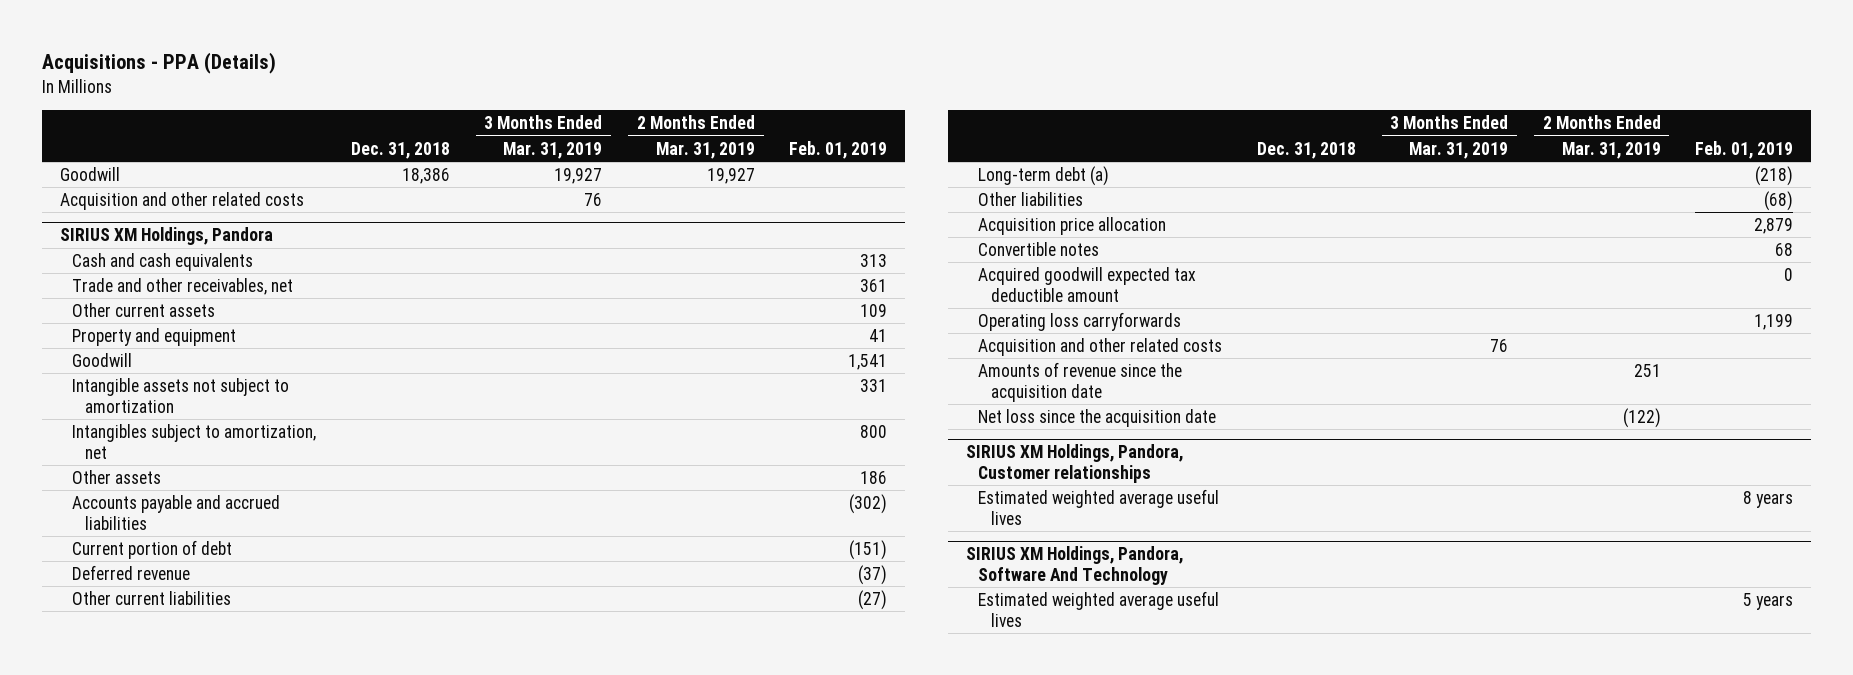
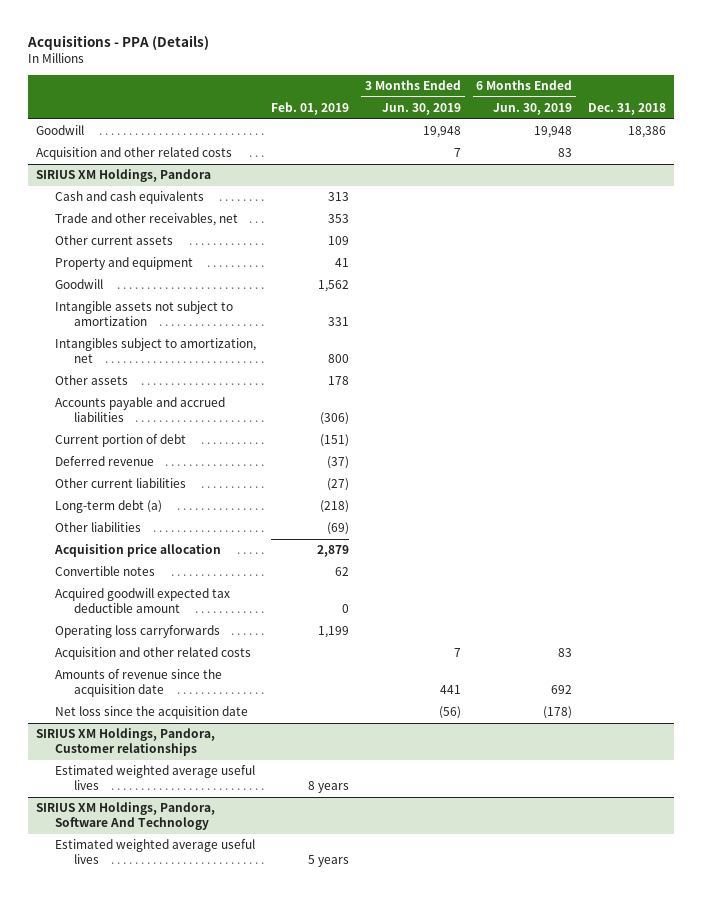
- | Dec. 31, 2018 | 3 Months Ended Mar. 31, 2019 | 2 Months Ended Mar. 31, 2019 | Feb. 01, 2019
+ | Feb. 01, 2019 | 3 Months Ended Jun. 30, 2019 | 6 Months Ended Jun. 30, 2019 | Dec. 31, 2018
@ SIRIUS XM Holdings, Pandora
- Trade and other receivables, net | | | | 361
+ Trade and other receivables, net | 353 | | |
- Goodwill | | | | 1,541
+ Goodwill | 1,562 | | |
- Other assets | | | | 186
- Accounts payable and accrued liabilities | | | | (302)
+ Other assets | 178 | | |
+ Accounts payable and accrued liabilities | (306) | | |
- Other liabilities | | | | (68)
+ Other liabilities | (69) | | |
- Convertible notes | | | | 68
+ Convertible notes | 62 | | |

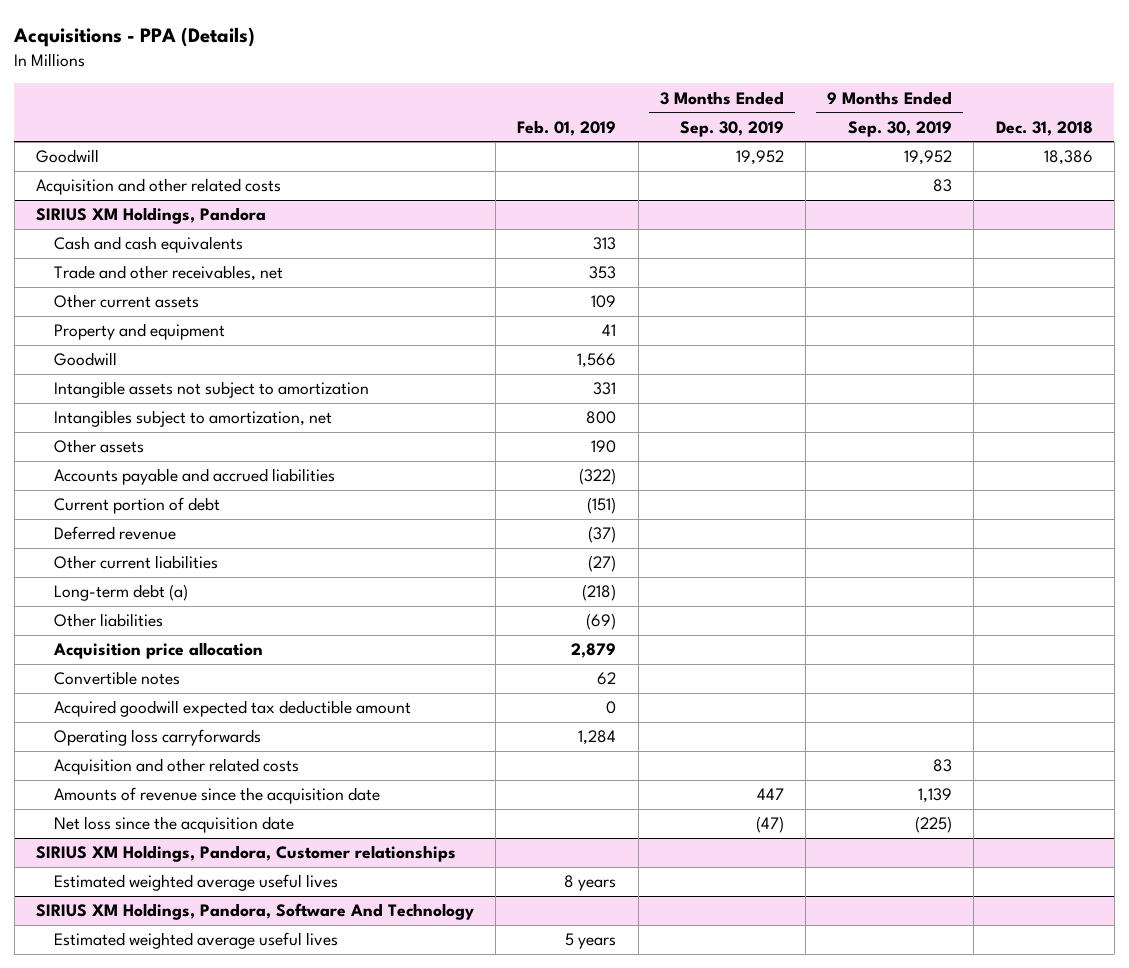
- | Feb. 01, 2019 | 3 Months Ended Jun. 30, 2019 | 6 Months Ended Jun. 30, 2019 | Dec. 31, 2018
+ | Feb. 01, 2019 | 3 Months Ended Sep. 30, 2019 | 9 Months Ended Sep. 30, 2019 | Dec. 31, 2018
@ SIRIUS XM Holdings, Pandora
- Goodwill | 1,562 | | |
+ Goodwill | 1,566 | | |
- Other assets | 178 | | |
- Accounts payable and accrued liabilities | (306) | | |
+ Other assets | 190 | | |
+ Accounts payable and accrued liabilities | (322) | | |
- Operating loss carryforwards | 1,199 | | |
+ Operating loss carryforwards | 1,284 | | |

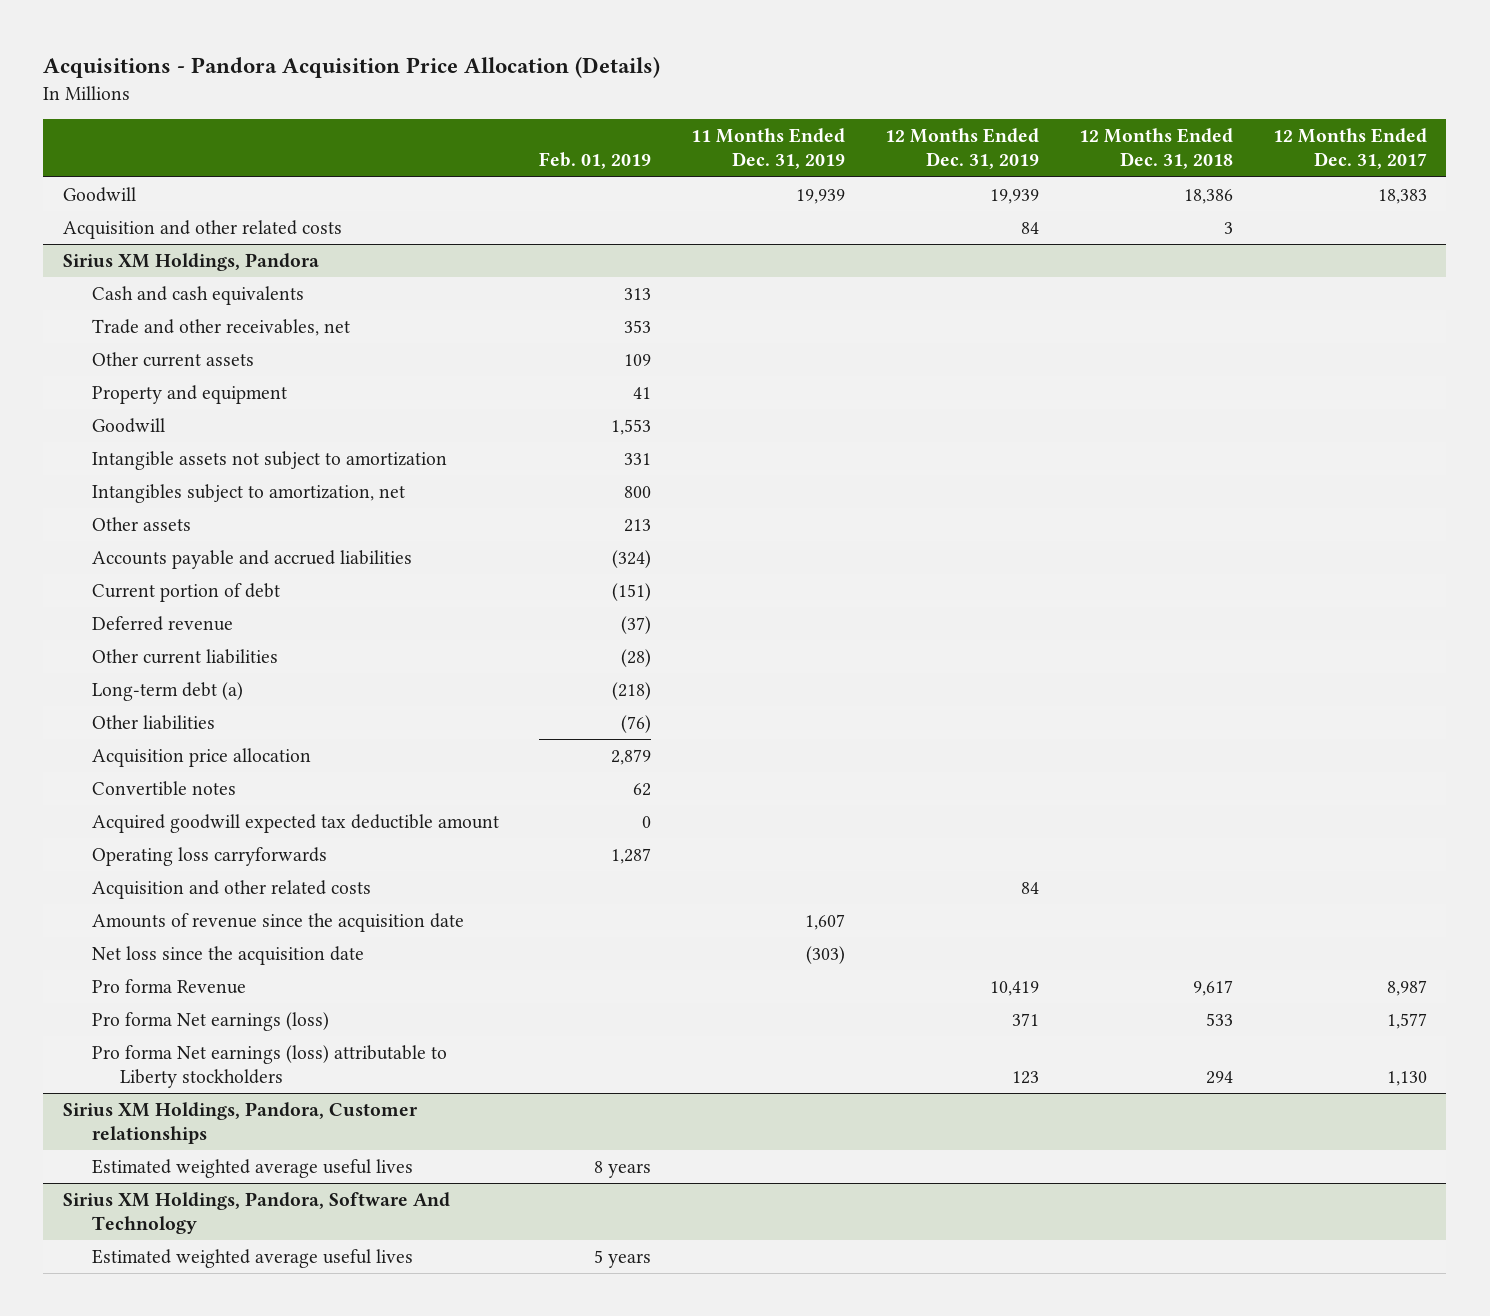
- Acquisitions - PPA (Details)
+ Acquisitions - Pandora Acquisition Price Allocation (Details)
- | Feb. 01, 2019 | 3 Months Ended Sep. 30, 2019 | 9 Months Ended Sep. 30, 2019 | Dec. 31, 2018
+ | Feb. 01, 2019 | 11 Months Ended Dec. 31, 2019 | 12 Months Ended Dec. 31, 2019 | 12 Months Ended Dec. 31, 2018 | 12 Months Ended Dec. 31, 2017
- SIRIUS XM Holdings, Pandora
+ Sirius XM Holdings, Pandora
- Goodwill | 1,566 | | |
+ Goodwill | 1,553 | | | |
- Other assets | 190 | | |
- Accounts payable and accrued liabilities | (322) | | |
+ Other assets | 213 | | | |
+ Accounts payable and accrued liabilities | (324) | | | |
- Other current liabilities | (27) | | |
+ Other current liabilities | (28) | | | |
- Other liabilities | (69) | | |
+ Other liabilities | (76) | | | |
- Operating loss carryforwards | 1,284 | | |
+ Operating loss carryforwards | 1,287 | | | |
- SIRIUS XM Holdings, Pandora, Customer relationships
+ Pro forma Revenue | | | 10,419 | 9,617 | 8,987
+ Pro forma Net earnings (loss) | | | 371 | 533 | 1,577
+ Pro forma Net earnings (loss) attributable to Liberty stockholders | | | 123 | 294 | 1,130
+ Sirius XM Holdings, Pandora, Customer relationships
- SIRIUS XM Holdings, Pandora, Software And Technology
+ Sirius XM Holdings, Pandora, Software And Technology

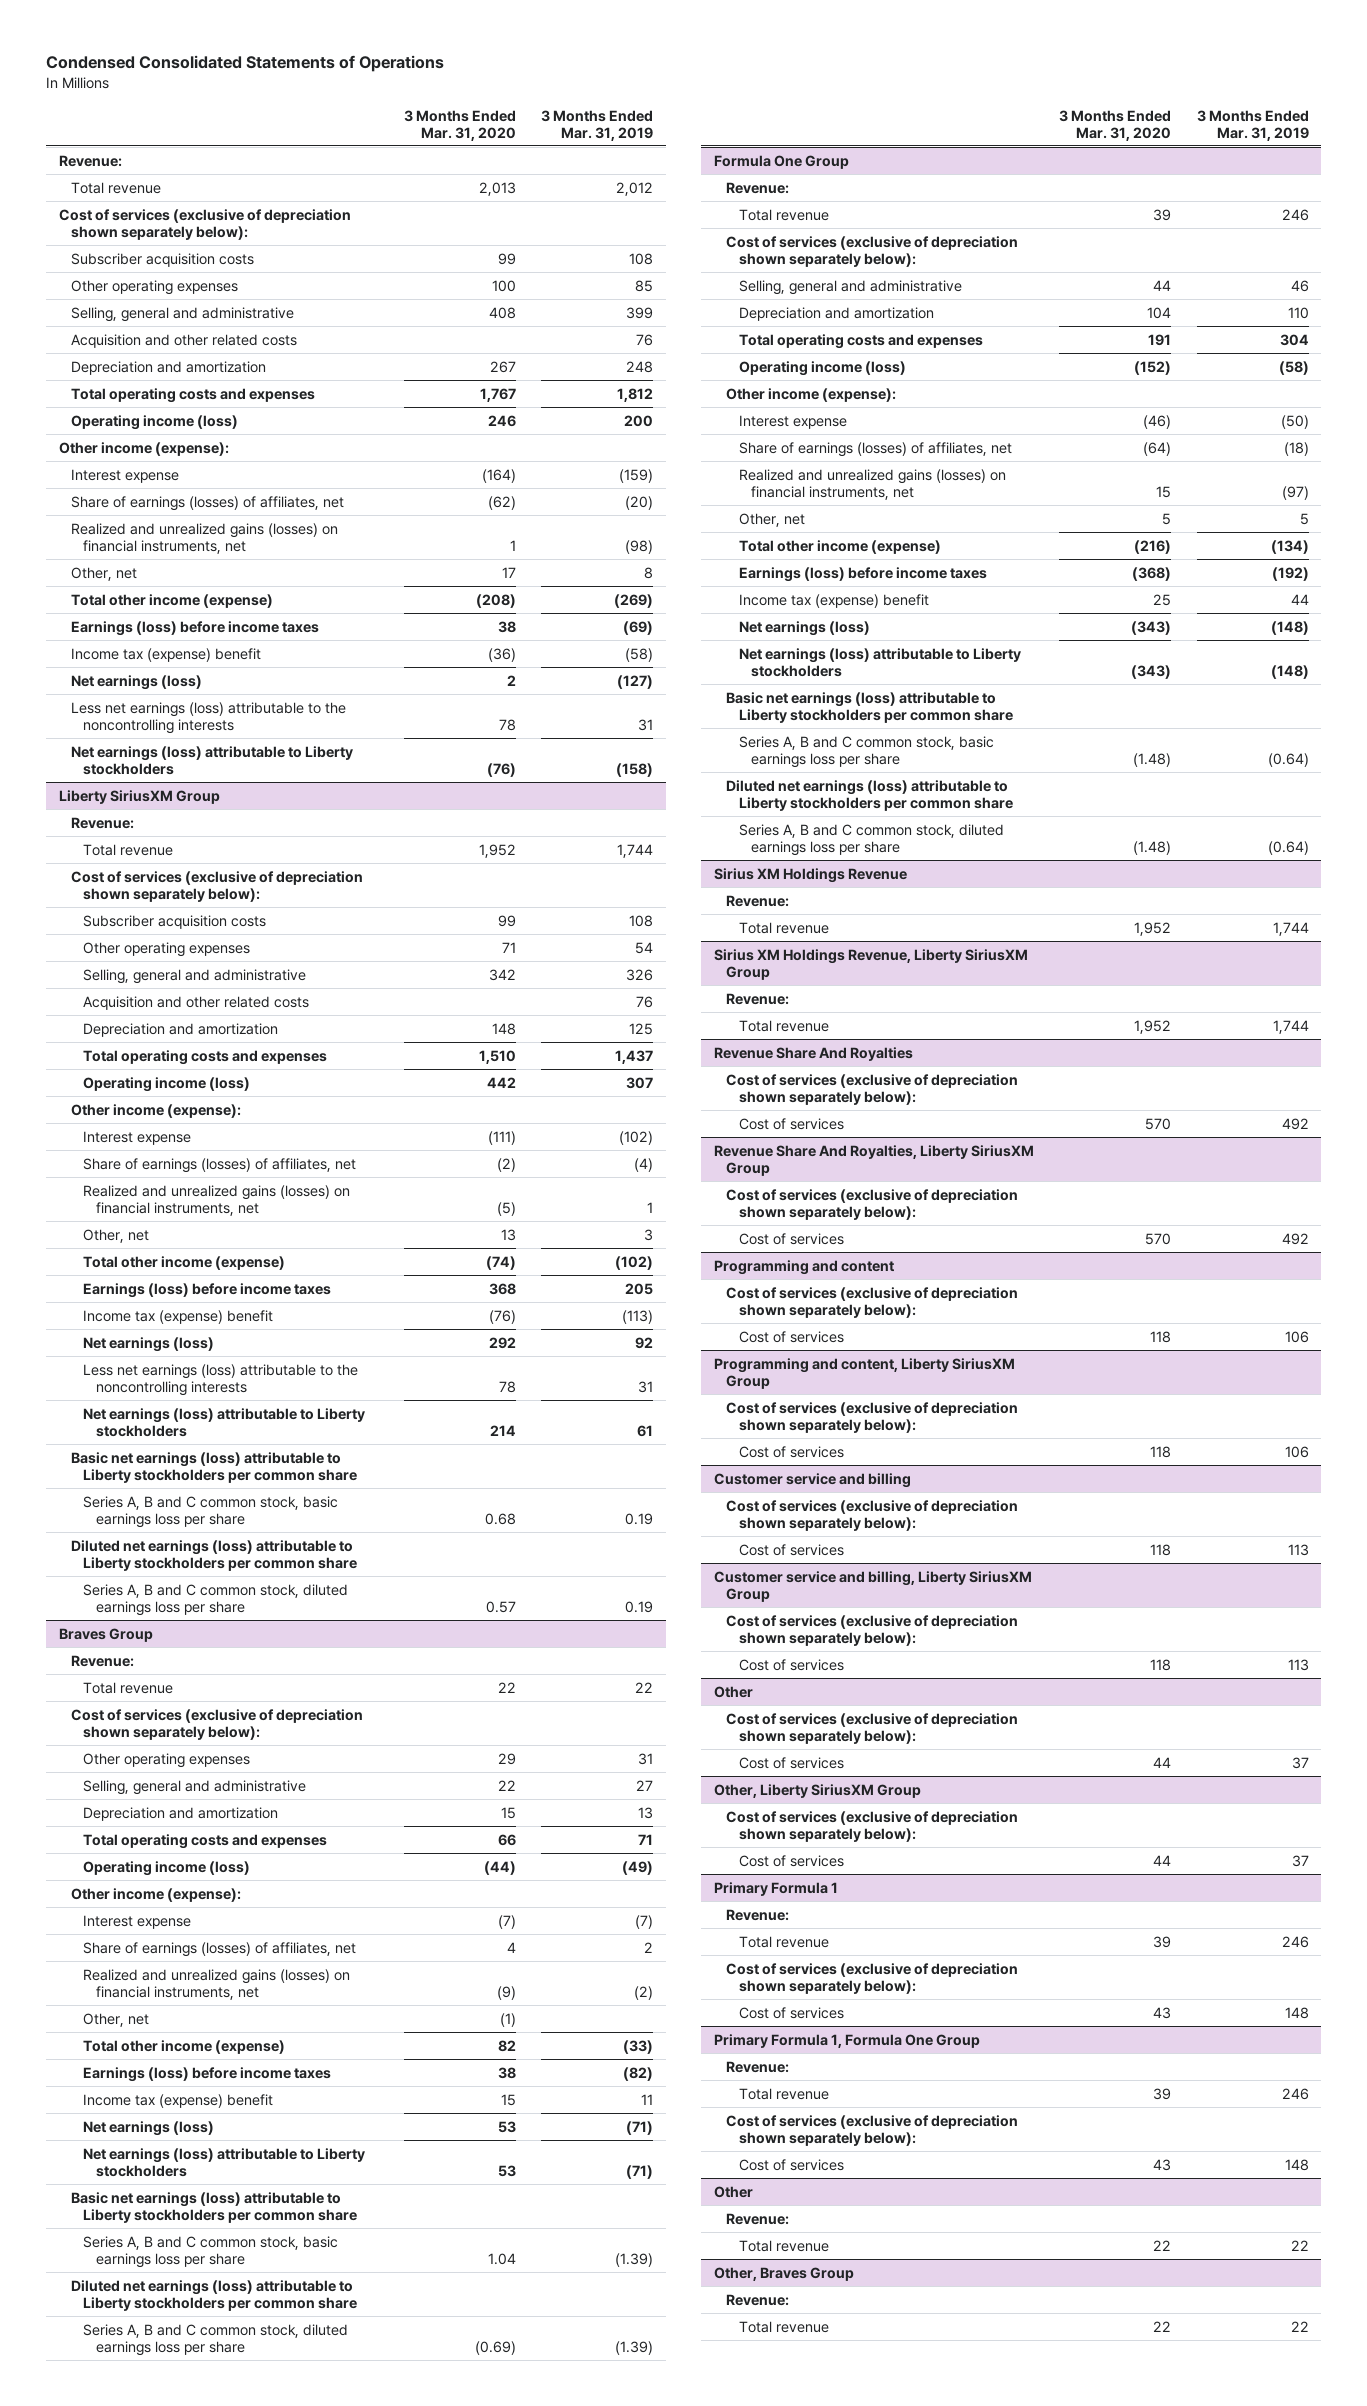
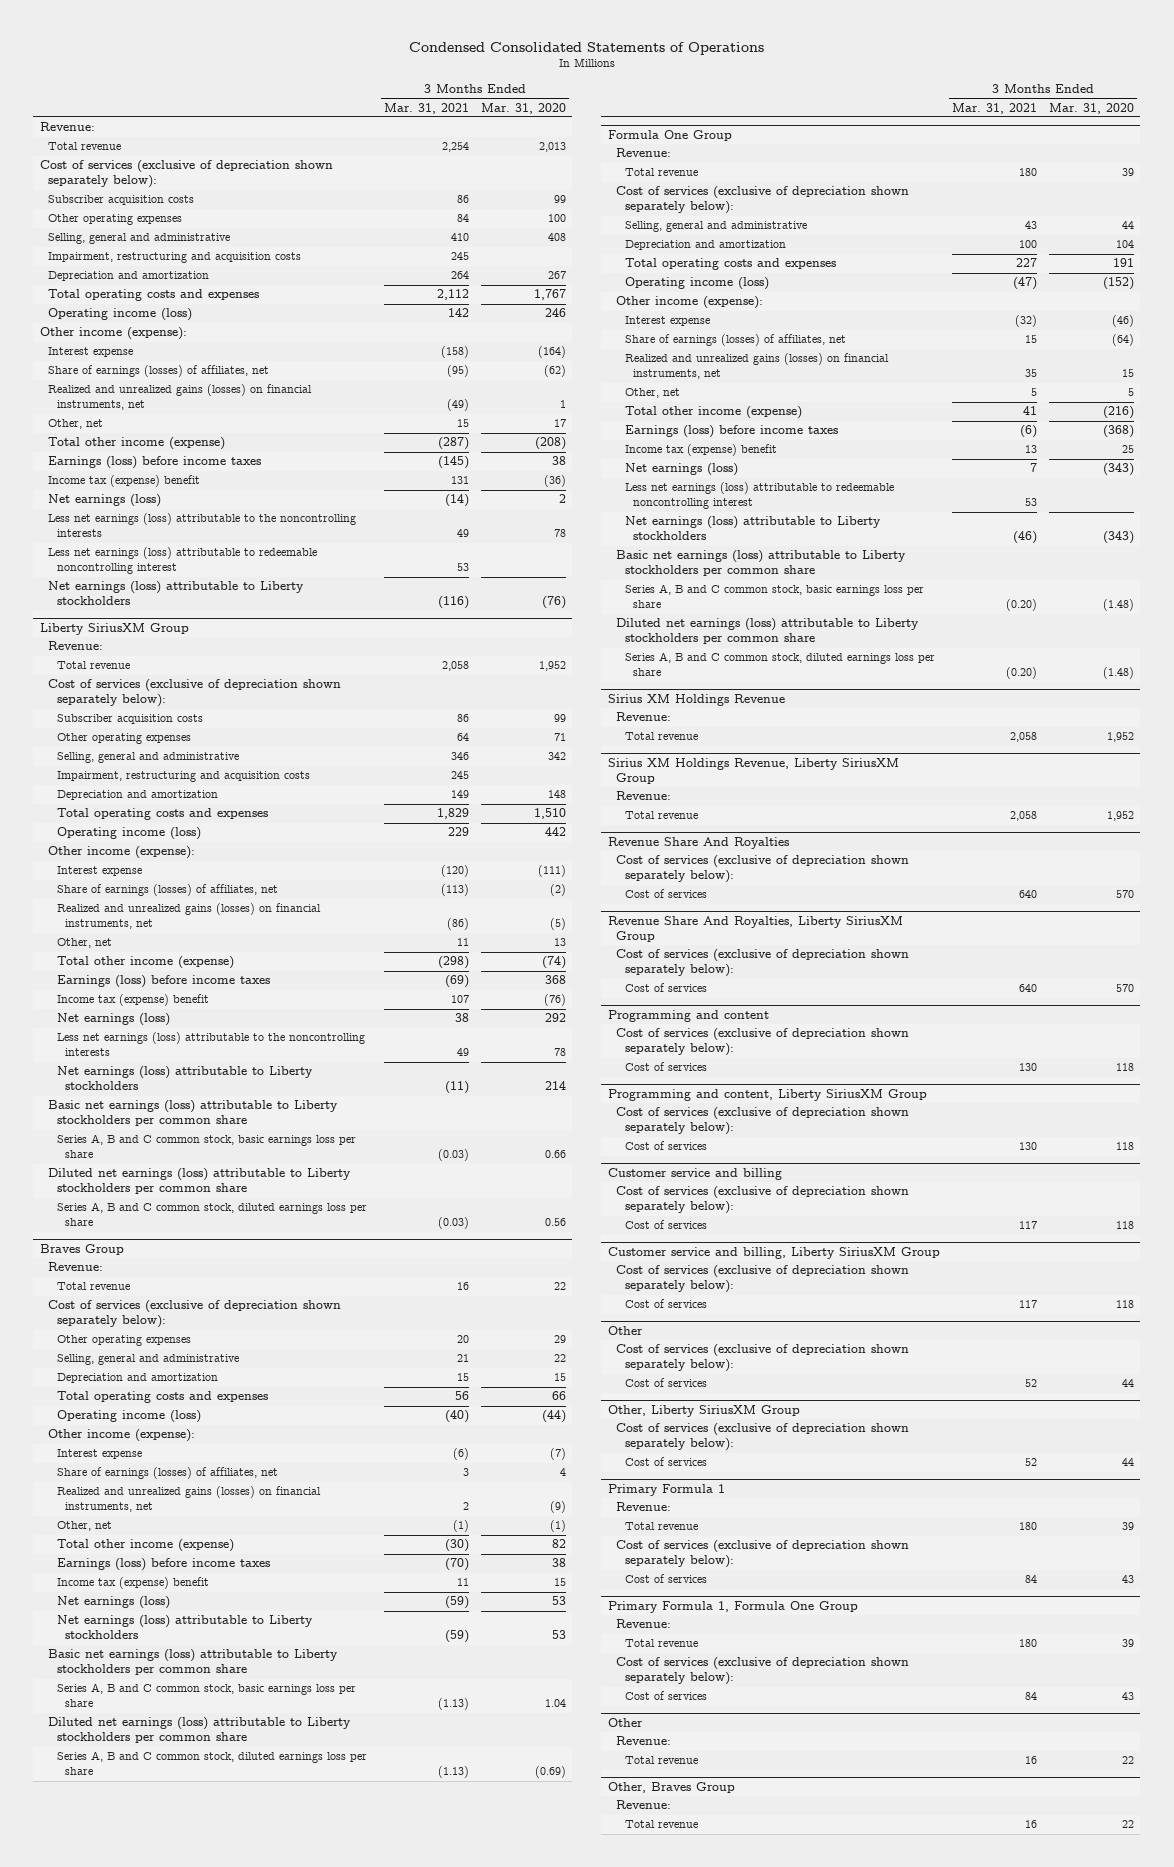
- | 3 Months Ended Mar. 31, 2020 | 3 Months Ended Mar. 31, 2019
+ | 3 Months Ended Mar. 31, 2021 | 3 Months Ended Mar. 31, 2020
- Acquisition and other related costs | | 76
+ Impairment, restructuring and acquisition costs | 245 |
+ Less net earnings (loss) attributable to redeemable noncontrolling interest | 53 |
@ Liberty SiriusXM Group
- Acquisition and other related costs | | 76
+ Impairment, restructuring and acquisition costs | 245 |
- Series A, B and C common stock, basic earnings loss per share | 0.68 | 0.19
+ Series A, B and C common stock, basic earnings loss per share | (0.03) | 0.66
- Series A, B and C common stock, diluted earnings loss per share | 0.57 | 0.19
+ Series A, B and C common stock, diluted earnings loss per share | (0.03) | 0.56
@ Formula One Group
+ Less net earnings (loss) attributable to redeemable noncontrolling interest | 53 |

